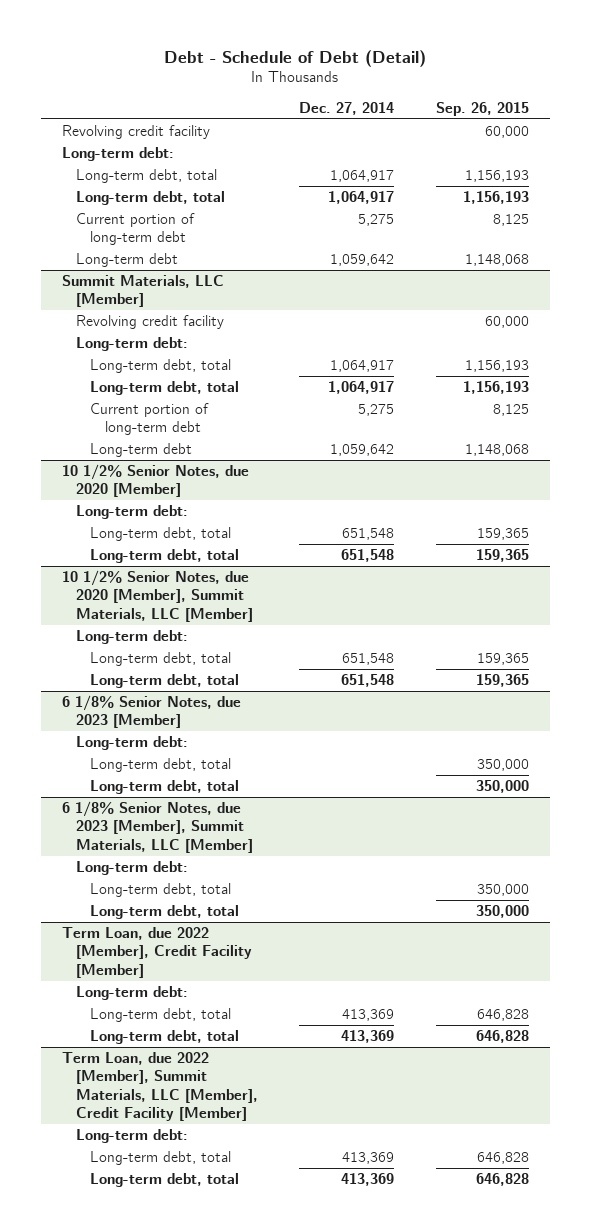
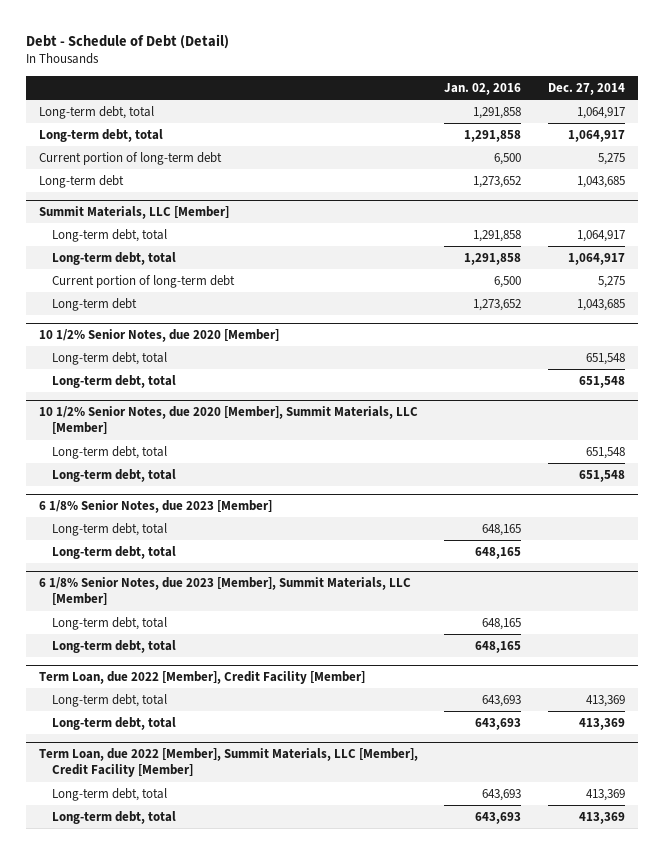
- | Dec. 27, 2014 | Sep. 26, 2015
+ | Jan. 02, 2016 | Dec. 27, 2014
- Revolving credit facility | | 60,000
- Long-term debt:
- Long-term debt | 1,059,642 | 1,148,068
+ Long-term debt | 1,273,652 | 1,043,685
@ Summit Materials, LLC [Member]
- Revolving credit facility | | 60,000
- Long-term debt:
- Long-term debt | 1,059,642 | 1,148,068
+ Long-term debt | 1,273,652 | 1,043,685
@ 10 1/2% Senior Notes, due 2020 [Member]
- Long-term debt:
@ 10 1/2% Senior Notes, due 2020 [Member], Summit Materials, LLC [Member]
- Long-term debt:
@ 6 1/8% Senior Notes, due 2023 [Member]
- Long-term debt:
@ 6 1/8% Senior Notes, due 2023 [Member], Summit Materials, LLC [Member]
- Long-term debt:
@ Term Loan, due 2022 [Member], Credit Facility [Member]
- Long-term debt:
@ Term Loan, due 2022 [Member], Summit Materials, LLC [Member], Credit Facility [Member]
- Long-term debt:

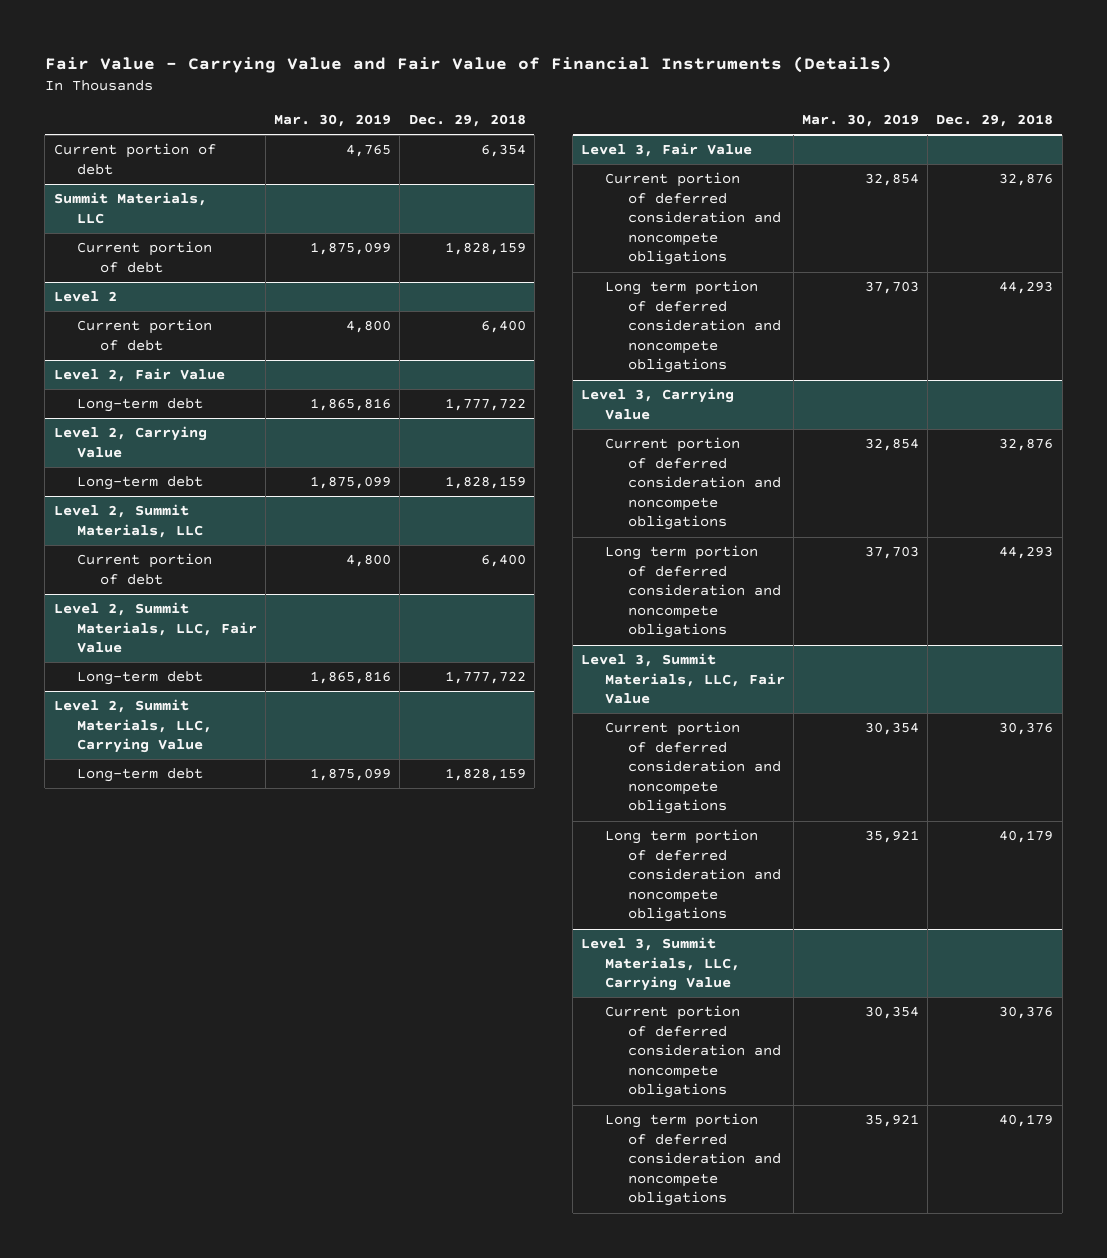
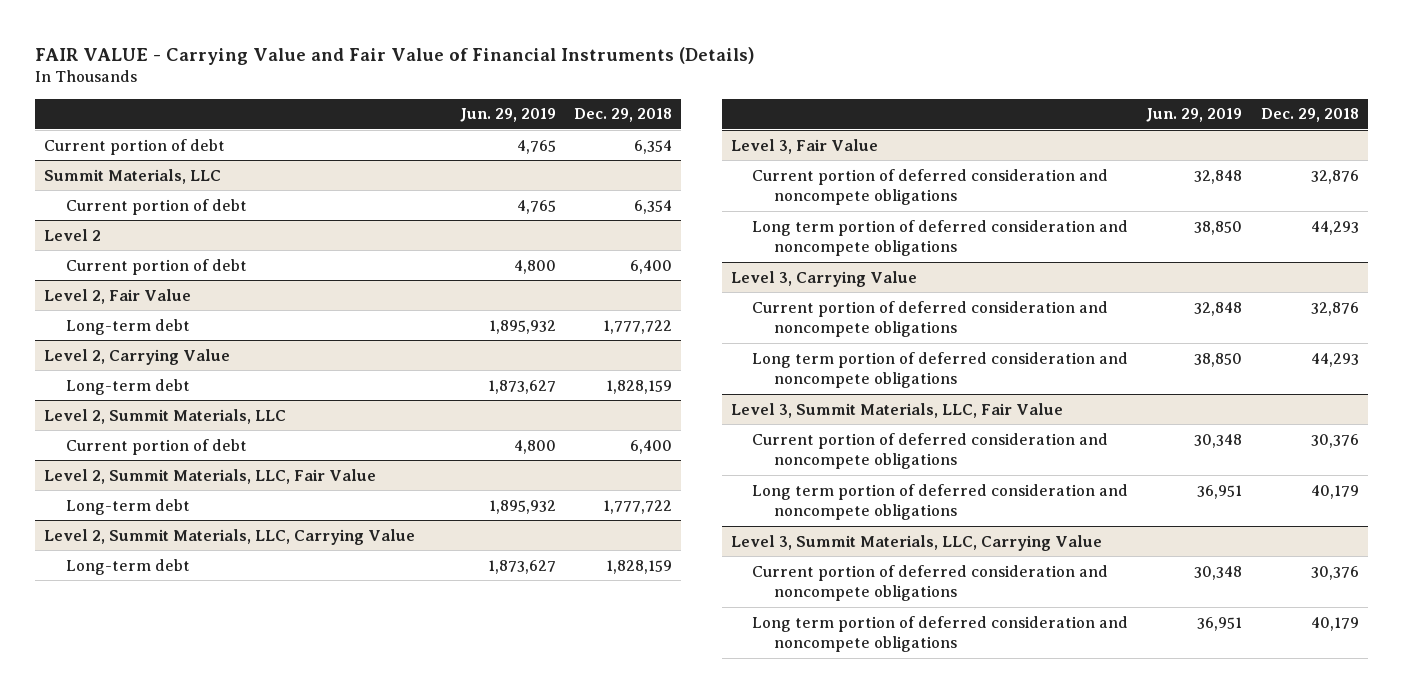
- Fair Value - Carrying Value and Fair Value of Financial Instruments (Details)
+ FAIR VALUE - Carrying Value and Fair Value of Financial Instruments (Details)
- | Mar. 30, 2019 | Dec. 29, 2018
+ | Jun. 29, 2019 | Dec. 29, 2018
@ Summit Materials, LLC
- Current portion of debt | 1,875,099 | 1,828,159
+ Current portion of debt | 4,765 | 6,354

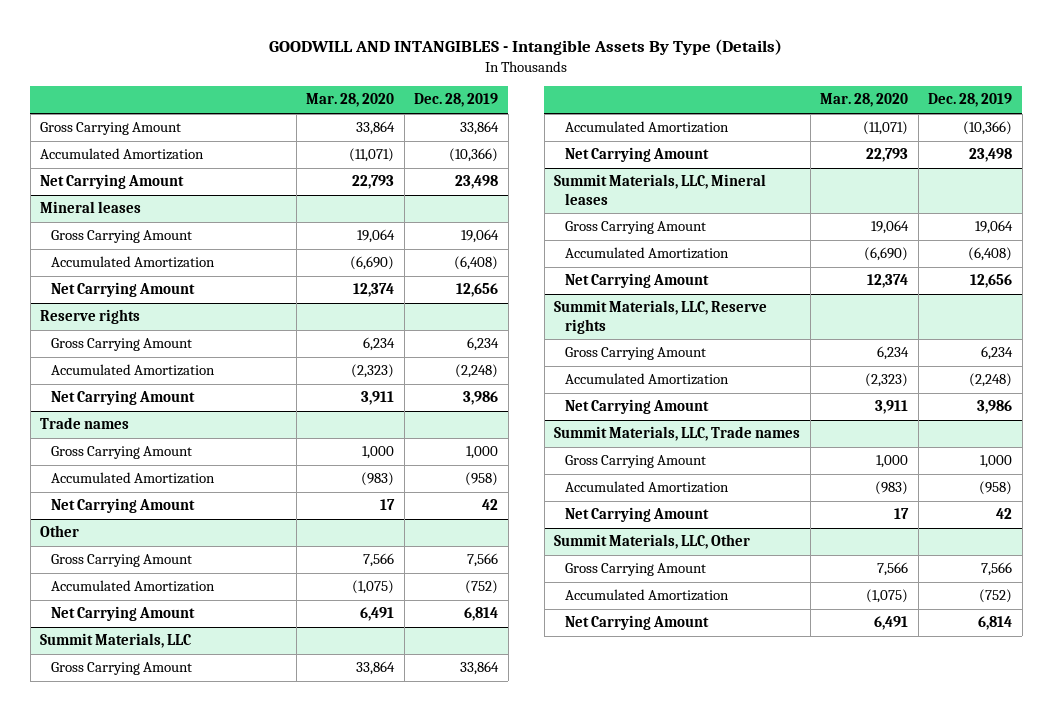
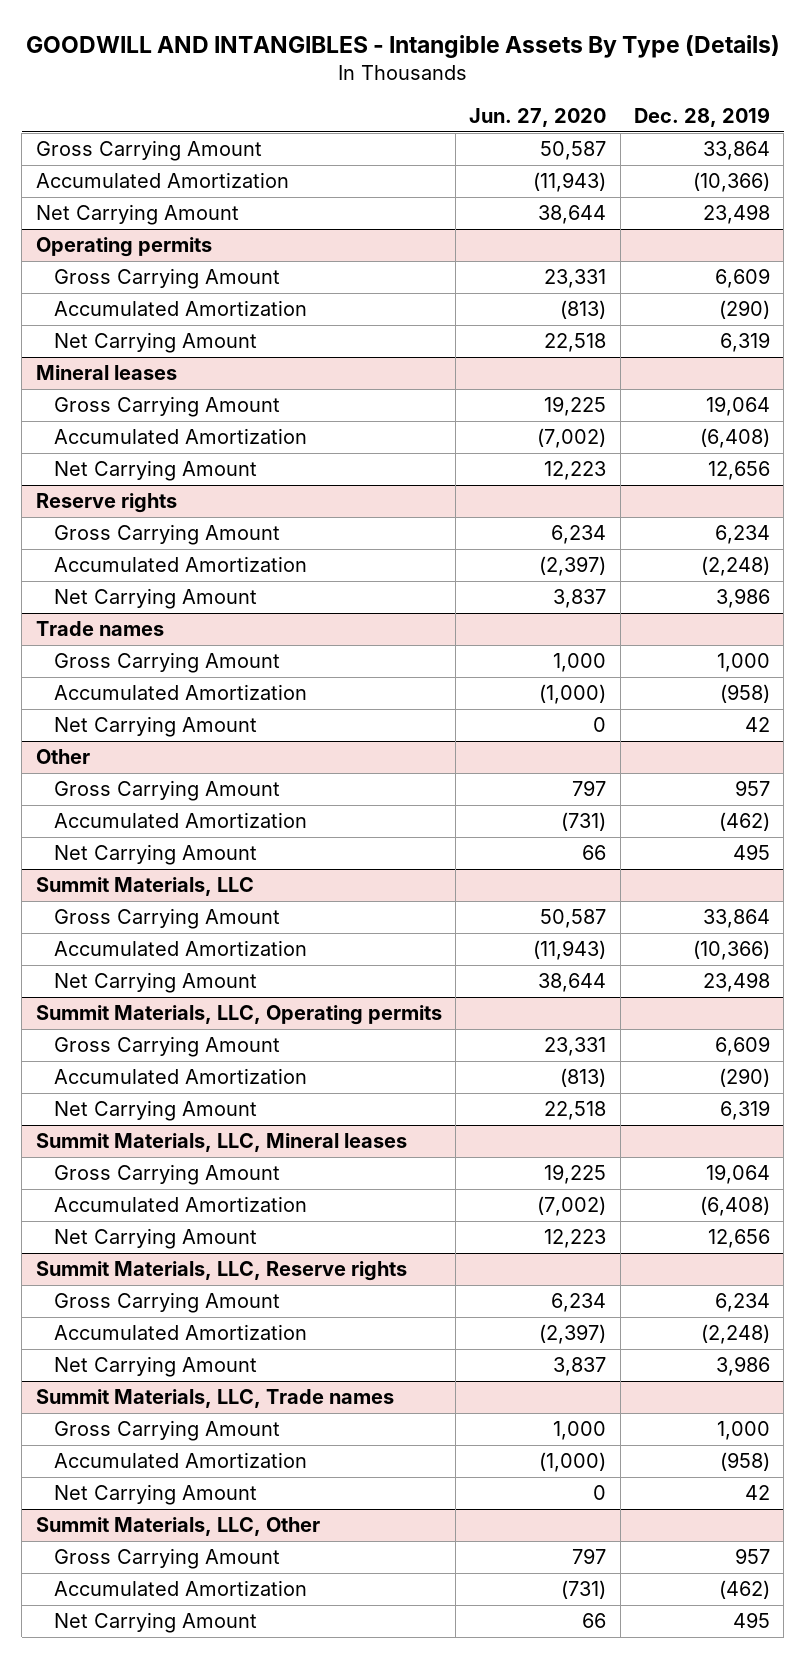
- | Mar. 28, 2020 | Dec. 28, 2019
+ | Jun. 27, 2020 | Dec. 28, 2019
+ Operating permits
+ Gross Carrying Amount | 23,331 | 6,609
+ Accumulated Amortization | (813) | (290)
+ Net Carrying Amount | 22,518 | 6,319
@ Other
- Gross Carrying Amount | 7,566 | 7,566
- Accumulated Amortization | (1,075) | (752)
- Net Carrying Amount | 6,491 | 6,814
+ Gross Carrying Amount | 797 | 957
+ Accumulated Amortization | (731) | (462)
+ Net Carrying Amount | 66 | 495
+ Summit Materials, LLC, Operating permits
+ Gross Carrying Amount | 23,331 | 6,609
+ Accumulated Amortization | (813) | (290)
+ Net Carrying Amount | 22,518 | 6,319
@ Summit Materials, LLC, Other
- Gross Carrying Amount | 7,566 | 7,566
- Accumulated Amortization | (1,075) | (752)
- Net Carrying Amount | 6,491 | 6,814
+ Gross Carrying Amount | 797 | 957
+ Accumulated Amortization | (731) | (462)
+ Net Carrying Amount | 66 | 495

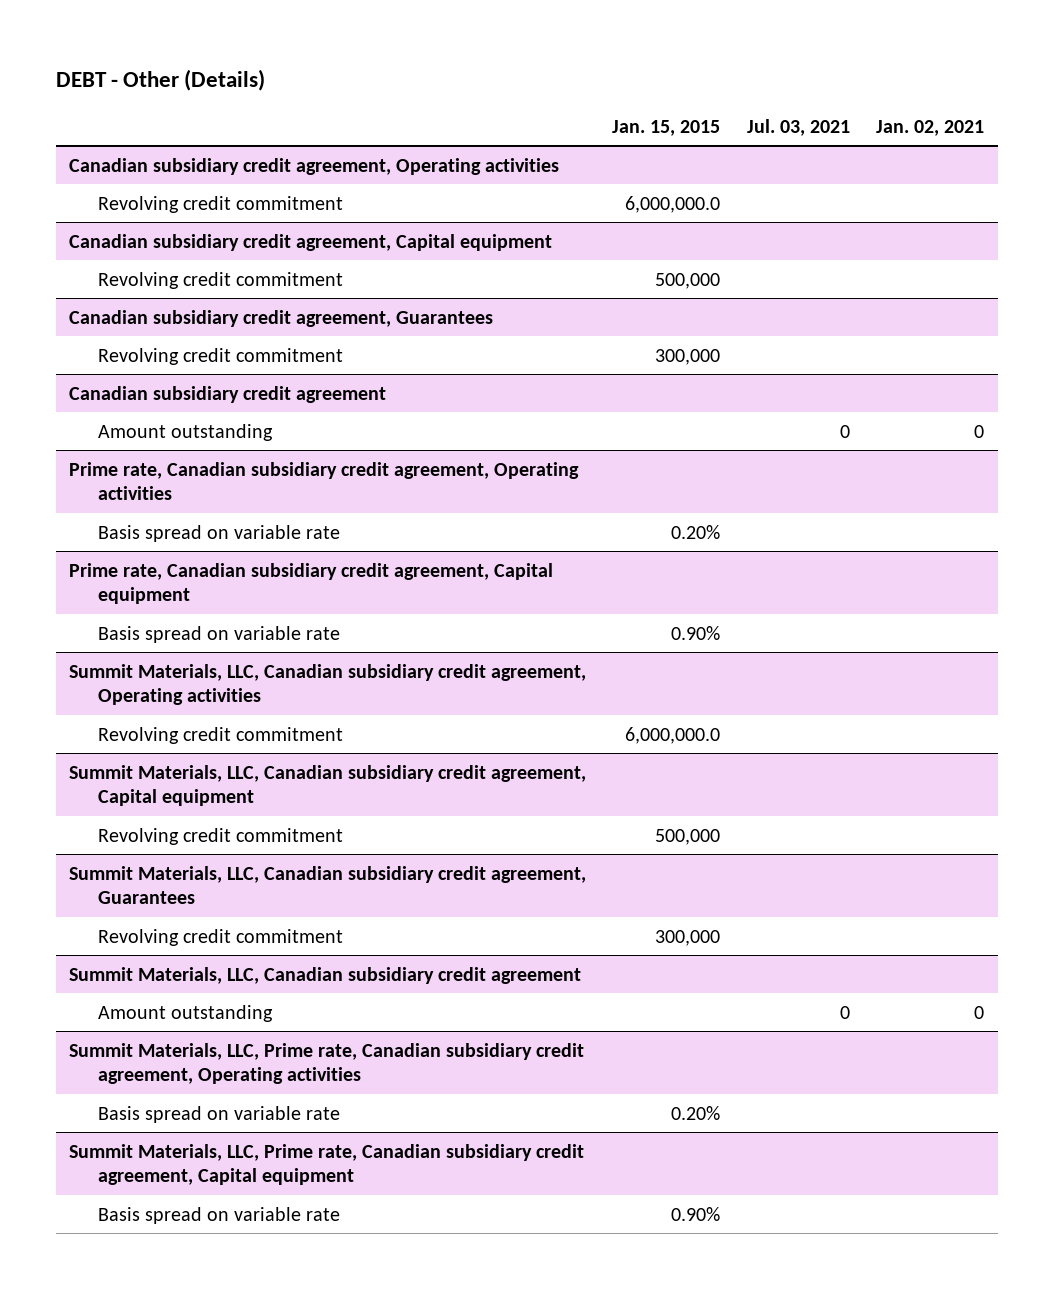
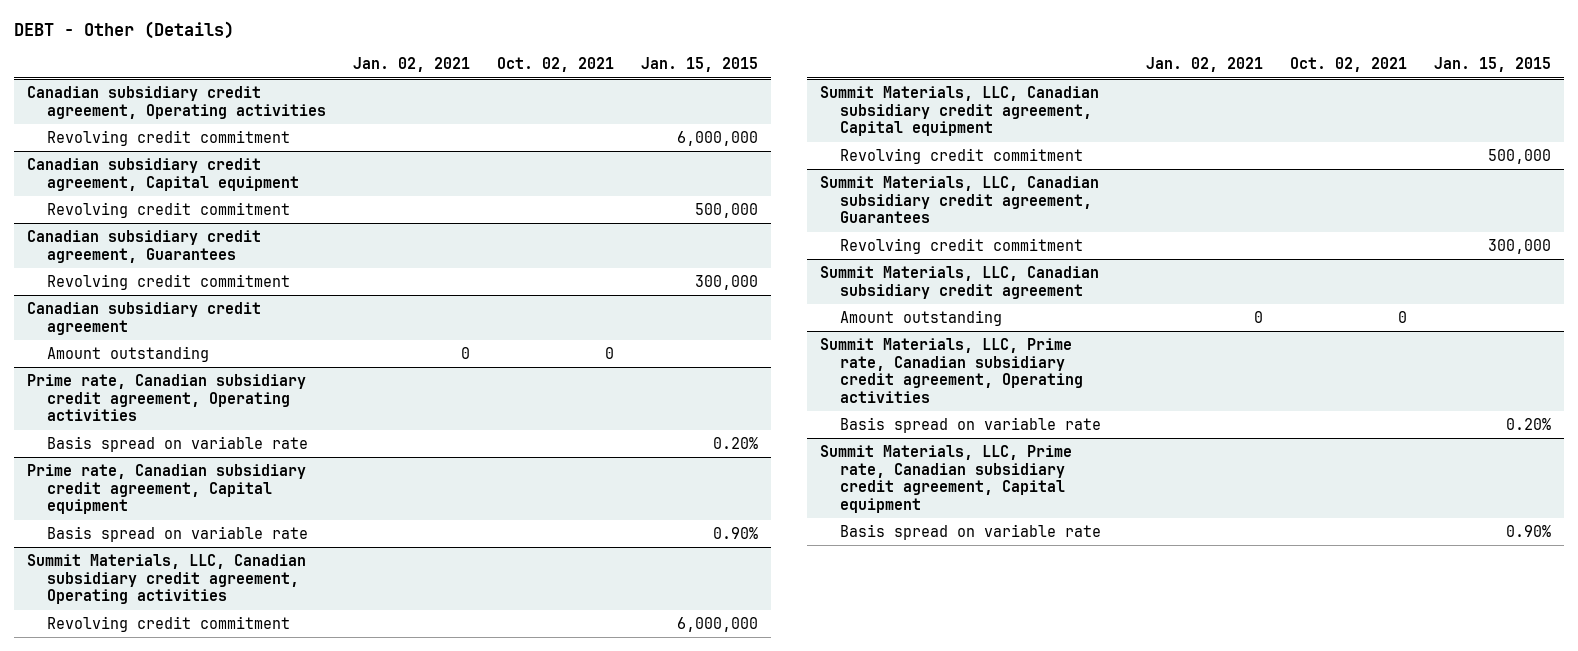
- | Jan. 15, 2015 | Jul. 03, 2021 | Jan. 02, 2021
+ | Jan. 02, 2021 | Oct. 02, 2021 | Jan. 15, 2015
@ Canadian subsidiary credit agreement, Operating activities
- Revolving credit commitment | 6,000,000.0 | |
+ Revolving credit commitment | | | 6,000,000
@ Summit Materials, LLC, Canadian subsidiary credit agreement, Operating activities
- Revolving credit commitment | 6,000,000.0 | |
+ Revolving credit commitment | | | 6,000,000

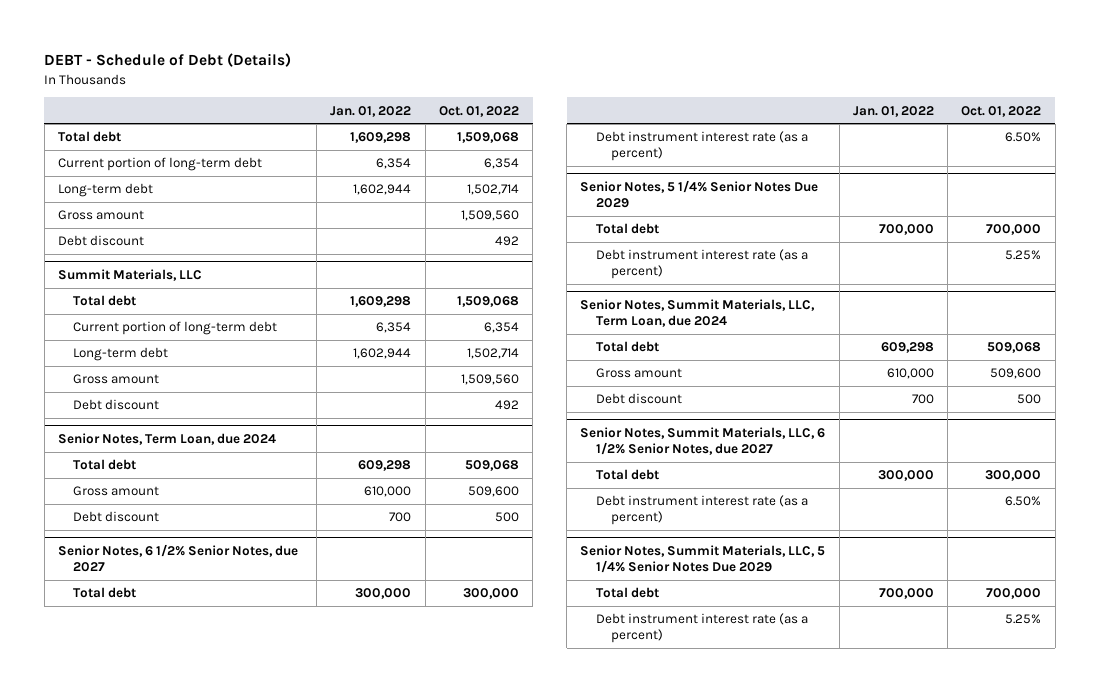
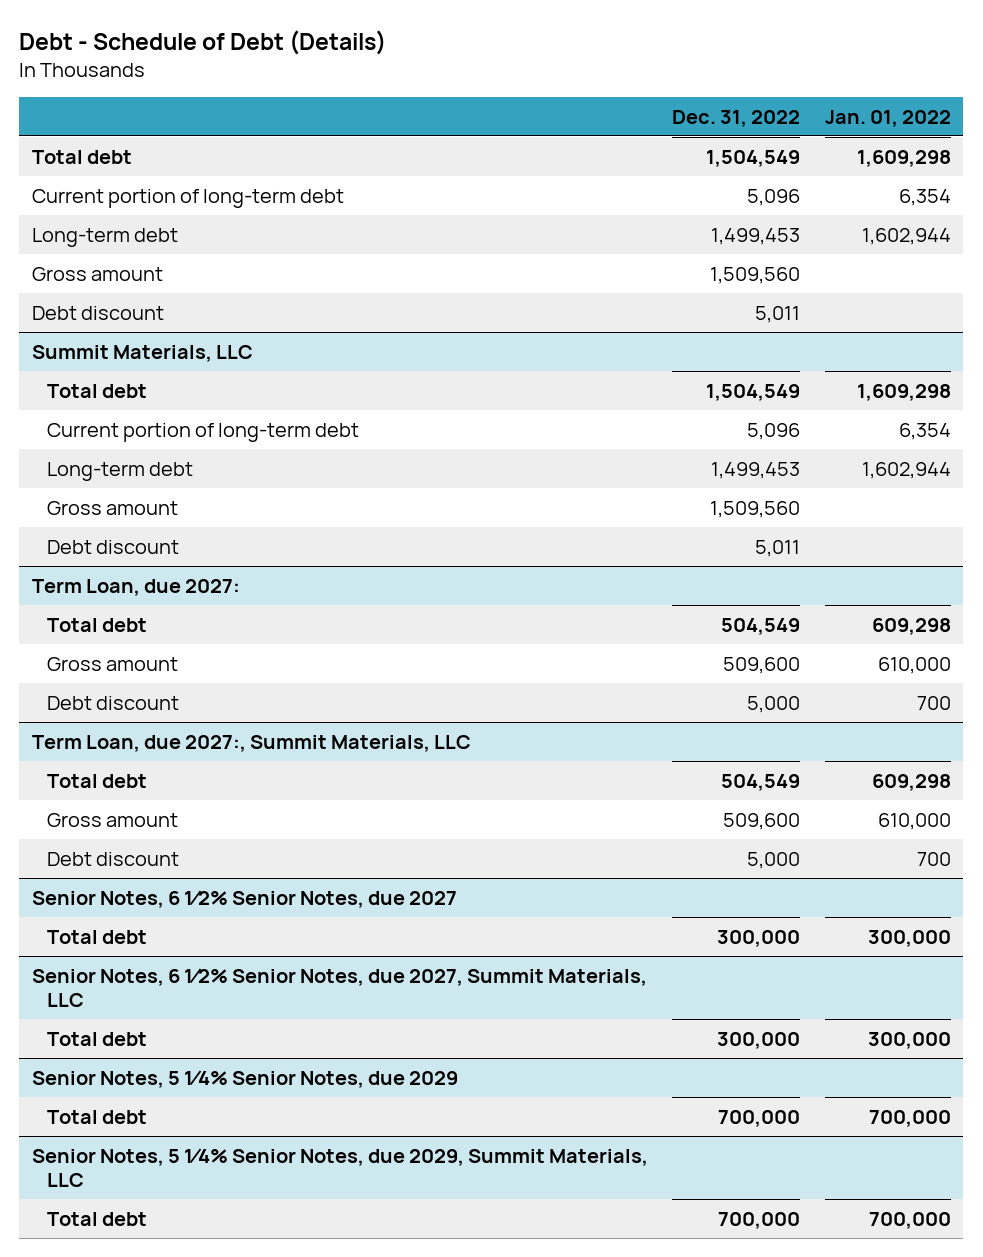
- DEBT - Schedule of Debt (Details)
+ Debt - Schedule of Debt (Details)
- | Jan. 01, 2022 | Oct. 01, 2022
+ | Dec. 31, 2022 | Jan. 01, 2022
- Senior Notes, Term Loan, due 2024
+ Term Loan, due 2027:
- Senior Notes, 6 1/2% Senior Notes, due 2027
- Total debt | 300,000 | 300,000
- Debt instrument interest rate (as a percent) | | 6.50%
- Senior Notes, 5 1/4% Senior Notes Due 2029
- Total debt | 700,000 | 700,000
- Debt instrument interest rate (as a percent) | | 5.25%
- Senior Notes, Summit Materials, LLC, Term Loan, due 2024
+ Term Loan, due 2027:, Summit Materials, LLC
- Senior Notes, Summit Materials, LLC, 6 1/2% Senior Notes, due 2027
+ Senior Notes, 6 1⁄2% Senior Notes, due 2027
- Debt instrument interest rate (as a percent) | | 6.50%
- Senior Notes, Summit Materials, LLC, 5 1/4% Senior Notes Due 2029
+ Senior Notes, 6 1⁄2% Senior Notes, due 2027, Summit Materials, LLC
+ Total debt | 300,000 | 300,000
+ Senior Notes, 5 1⁄4% Senior Notes, due 2029
- Debt instrument interest rate (as a percent) | | 5.25%
+ Senior Notes, 5 1⁄4% Senior Notes, due 2029, Summit Materials, LLC
+ Total debt | 700,000 | 700,000

